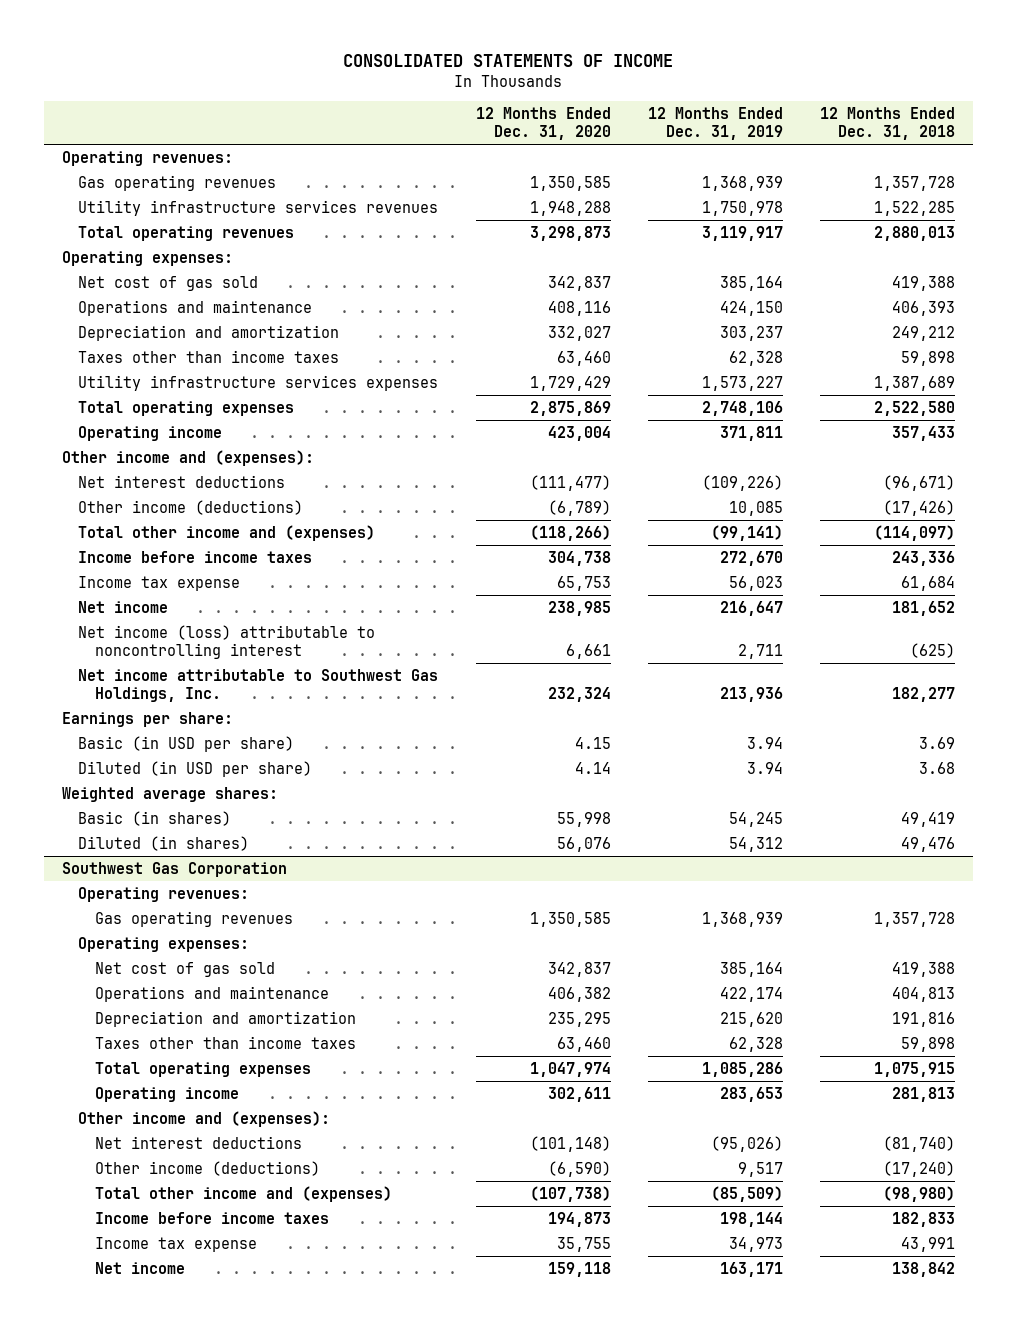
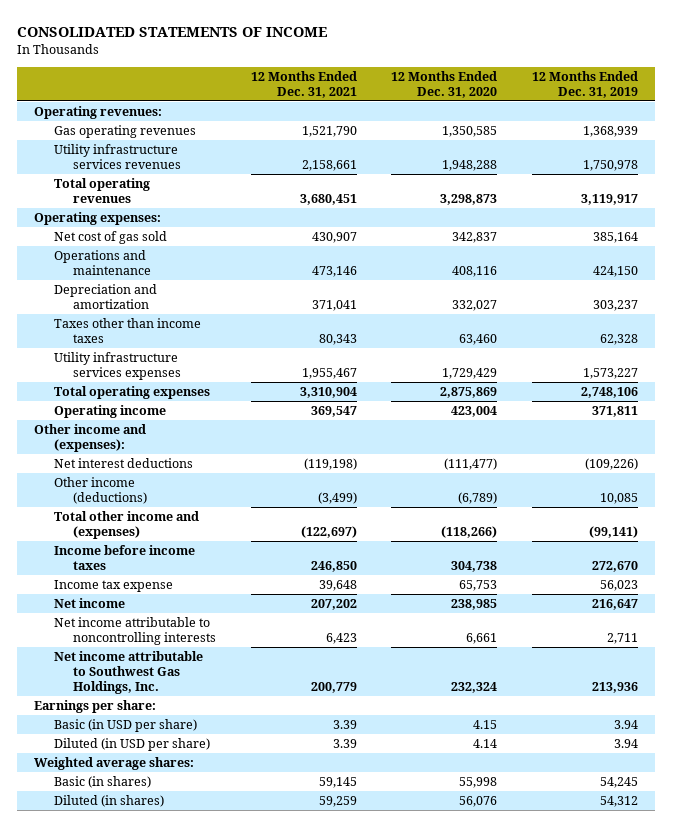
- | 12 Months Ended Dec. 31, 2020 | 12 Months Ended Dec. 31, 2019 | 12 Months Ended Dec. 31, 2018
+ | 12 Months Ended Dec. 31, 2021 | 12 Months Ended Dec. 31, 2020 | 12 Months Ended Dec. 31, 2019
- Net income (loss) attributable to noncontrolling interest | 6,661 | 2,711 | (625)
+ Net income attributable to noncontrolling interests | 6,423 | 6,661 | 2,711
- Southwest Gas Corporation
- Operating revenues:
- Gas operating revenues | 1,350,585 | 1,368,939 | 1,357,728
- Operating expenses:
- Net cost of gas sold | 342,837 | 385,164 | 419,388
- Operations and maintenance | 406,382 | 422,174 | 404,813
- Depreciation and amortization | 235,295 | 215,620 | 191,816
- Taxes other than income taxes | 63,460 | 62,328 | 59,898
- Total operating expenses | 1,047,974 | 1,085,286 | 1,075,915
- Operating income | 302,611 | 283,653 | 281,813
- Other income and (expenses):
- Net interest deductions | (101,148) | (95,026) | (81,740)
- Other income (deductions) | (6,590) | 9,517 | (17,240)
- Total other income and (expenses) | (107,738) | (85,509) | (98,980)
- Income before income taxes | 194,873 | 198,144 | 182,833
- Income tax expense | 35,755 | 34,973 | 43,991
- Net income | 159,118 | 163,171 | 138,842

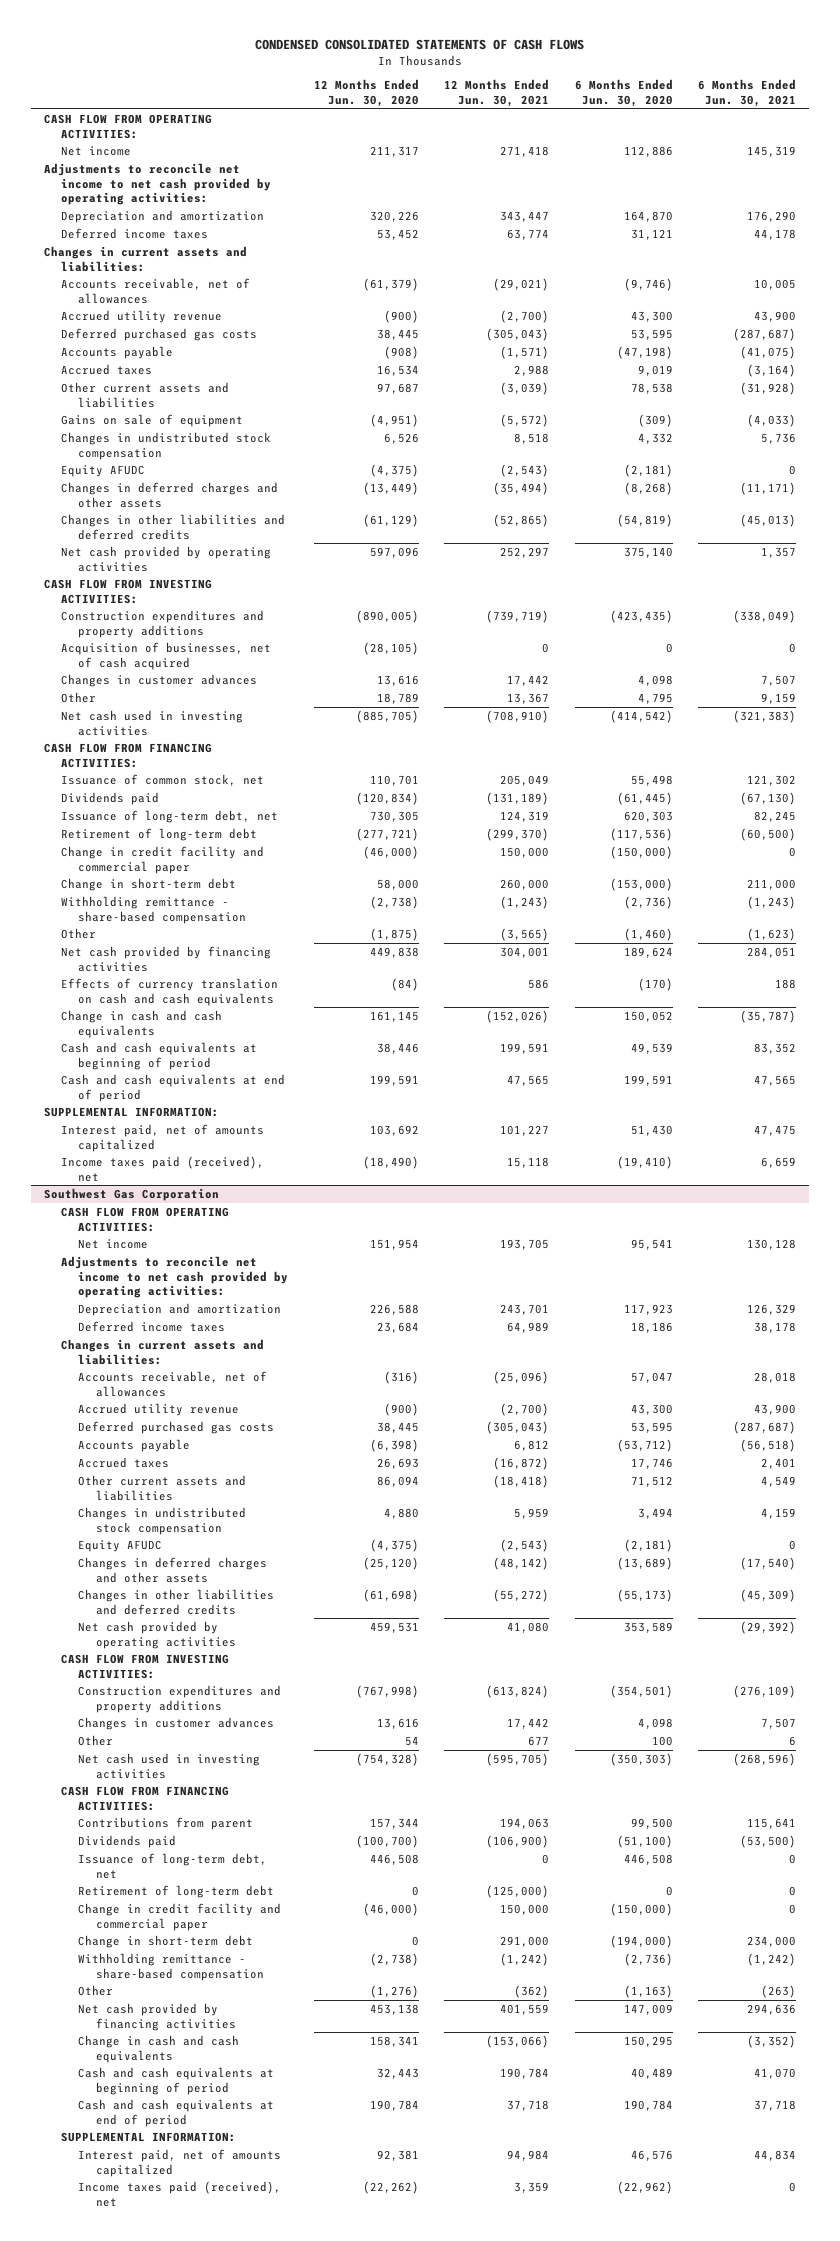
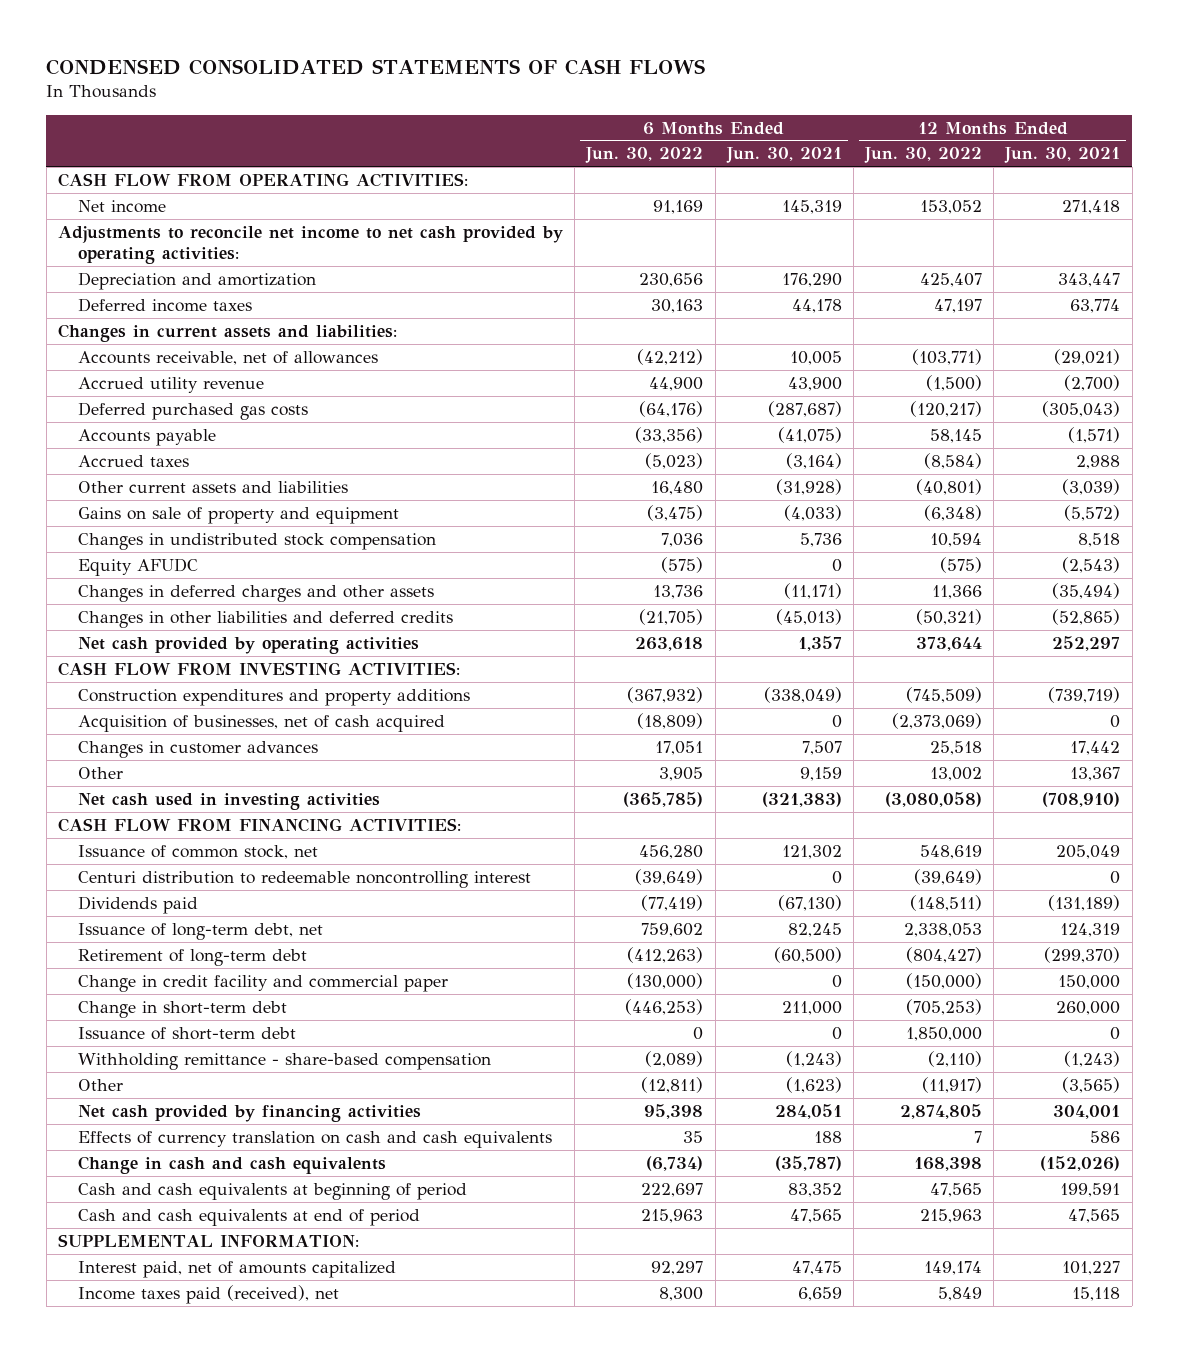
- | 12 Months Ended Jun. 30, 2020 | 12 Months Ended Jun. 30, 2021 | 6 Months Ended Jun. 30, 2020 | 6 Months Ended Jun. 30, 2021
+ | 6 Months Ended Jun. 30, 2022 | 6 Months Ended Jun. 30, 2021 | 12 Months Ended Jun. 30, 2022 | 12 Months Ended Jun. 30, 2021
- Gains on sale of equipment | (4,951) | (5,572) | (309) | (4,033)
+ Gains on sale of property and equipment | (3,475) | (4,033) | (6,348) | (5,572)
+ Centuri distribution to redeemable noncontrolling interest | (39,649) | 0 | (39,649) | 0
+ Issuance of short-term debt | 0 | 0 | 1,850,000 | 0
- Southwest Gas Corporation
- CASH FLOW FROM OPERATING ACTIVITIES:
- Net income | 151,954 | 193,705 | 95,541 | 130,128
- Adjustments to reconcile net income to net cash provided by operating activities:
- Depreciation and amortization | 226,588 | 243,701 | 117,923 | 126,329
- Deferred income taxes | 23,684 | 64,989 | 18,186 | 38,178
- Changes in current assets and liabilities:
- Accounts receivable, net of allowances | (316) | (25,096) | 57,047 | 28,018
- Accrued utility revenue | (900) | (2,700) | 43,300 | 43,900
- Deferred purchased gas costs | 38,445 | (305,043) | 53,595 | (287,687)
- Accounts payable | (6,398) | 6,812 | (53,712) | (56,518)
- Accrued taxes | 26,693 | (16,872) | 17,746 | 2,401
- Other current assets and liabilities | 86,094 | (18,418) | 71,512 | 4,549
- Changes in undistributed stock compensation | 4,880 | 5,959 | 3,494 | 4,159
- Equity AFUDC | (4,375) | (2,543) | (2,181) | 0
- Changes in deferred charges and other assets | (25,120) | (48,142) | (13,689) | (17,540)
- Changes in other liabilities and deferred credits | (61,698) | (55,272) | (55,173) | (45,309)
- Net cash provided by operating activities | 459,531 | 41,080 | 353,589 | (29,392)
- CASH FLOW FROM INVESTING ACTIVITIES:
- Construction expenditures and property additions | (767,998) | (613,824) | (354,501) | (276,109)
- Changes in customer advances | 13,616 | 17,442 | 4,098 | 7,507
- Other | 54 | 677 | 100 | 6
- Net cash used in investing activities | (754,328) | (595,705) | (350,303) | (268,596)
- CASH FLOW FROM FINANCING ACTIVITIES:
- Contributions from parent | 157,344 | 194,063 | 99,500 | 115,641
- Dividends paid | (100,700) | (106,900) | (51,100) | (53,500)
- Issuance of long-term debt, net | 446,508 | 0 | 446,508 | 0
- Retirement of long-term debt | 0 | (125,000) | 0 | 0
- Change in credit facility and commercial paper | (46,000) | 150,000 | (150,000) | 0
- Change in short-term debt | 0 | 291,000 | (194,000) | 234,000
- Withholding remittance - share-based compensation | (2,738) | (1,242) | (2,736) | (1,242)
- Other | (1,276) | (362) | (1,163) | (263)
- Net cash provided by financing activities | 453,138 | 401,559 | 147,009 | 294,636
- Change in cash and cash equivalents | 158,341 | (153,066) | 150,295 | (3,352)
- Cash and cash equivalents at beginning of period | 32,443 | 190,784 | 40,489 | 41,070
- Cash and cash equivalents at end of period | 190,784 | 37,718 | 190,784 | 37,718
- SUPPLEMENTAL INFORMATION:
- Interest paid, net of amounts capitalized | 92,381 | 94,984 | 46,576 | 44,834
- Income taxes paid (received), net | (22,262) | 3,359 | (22,962) | 0

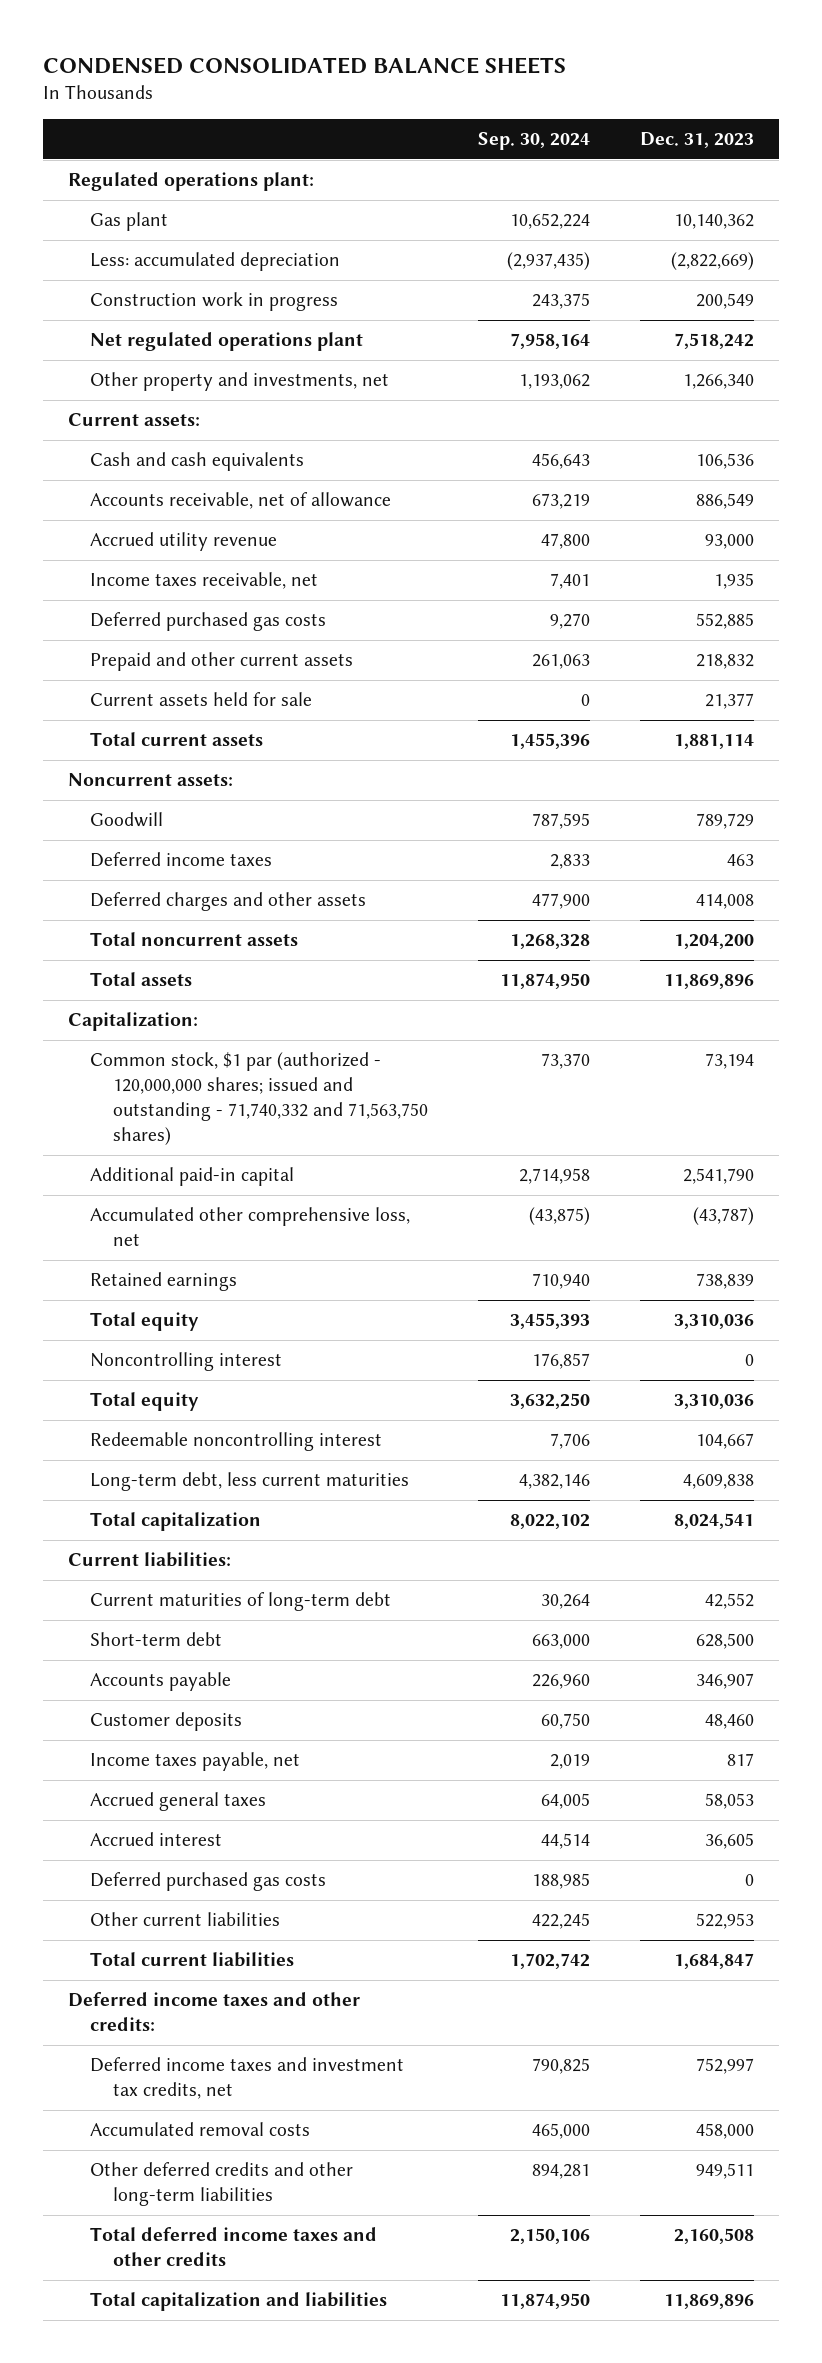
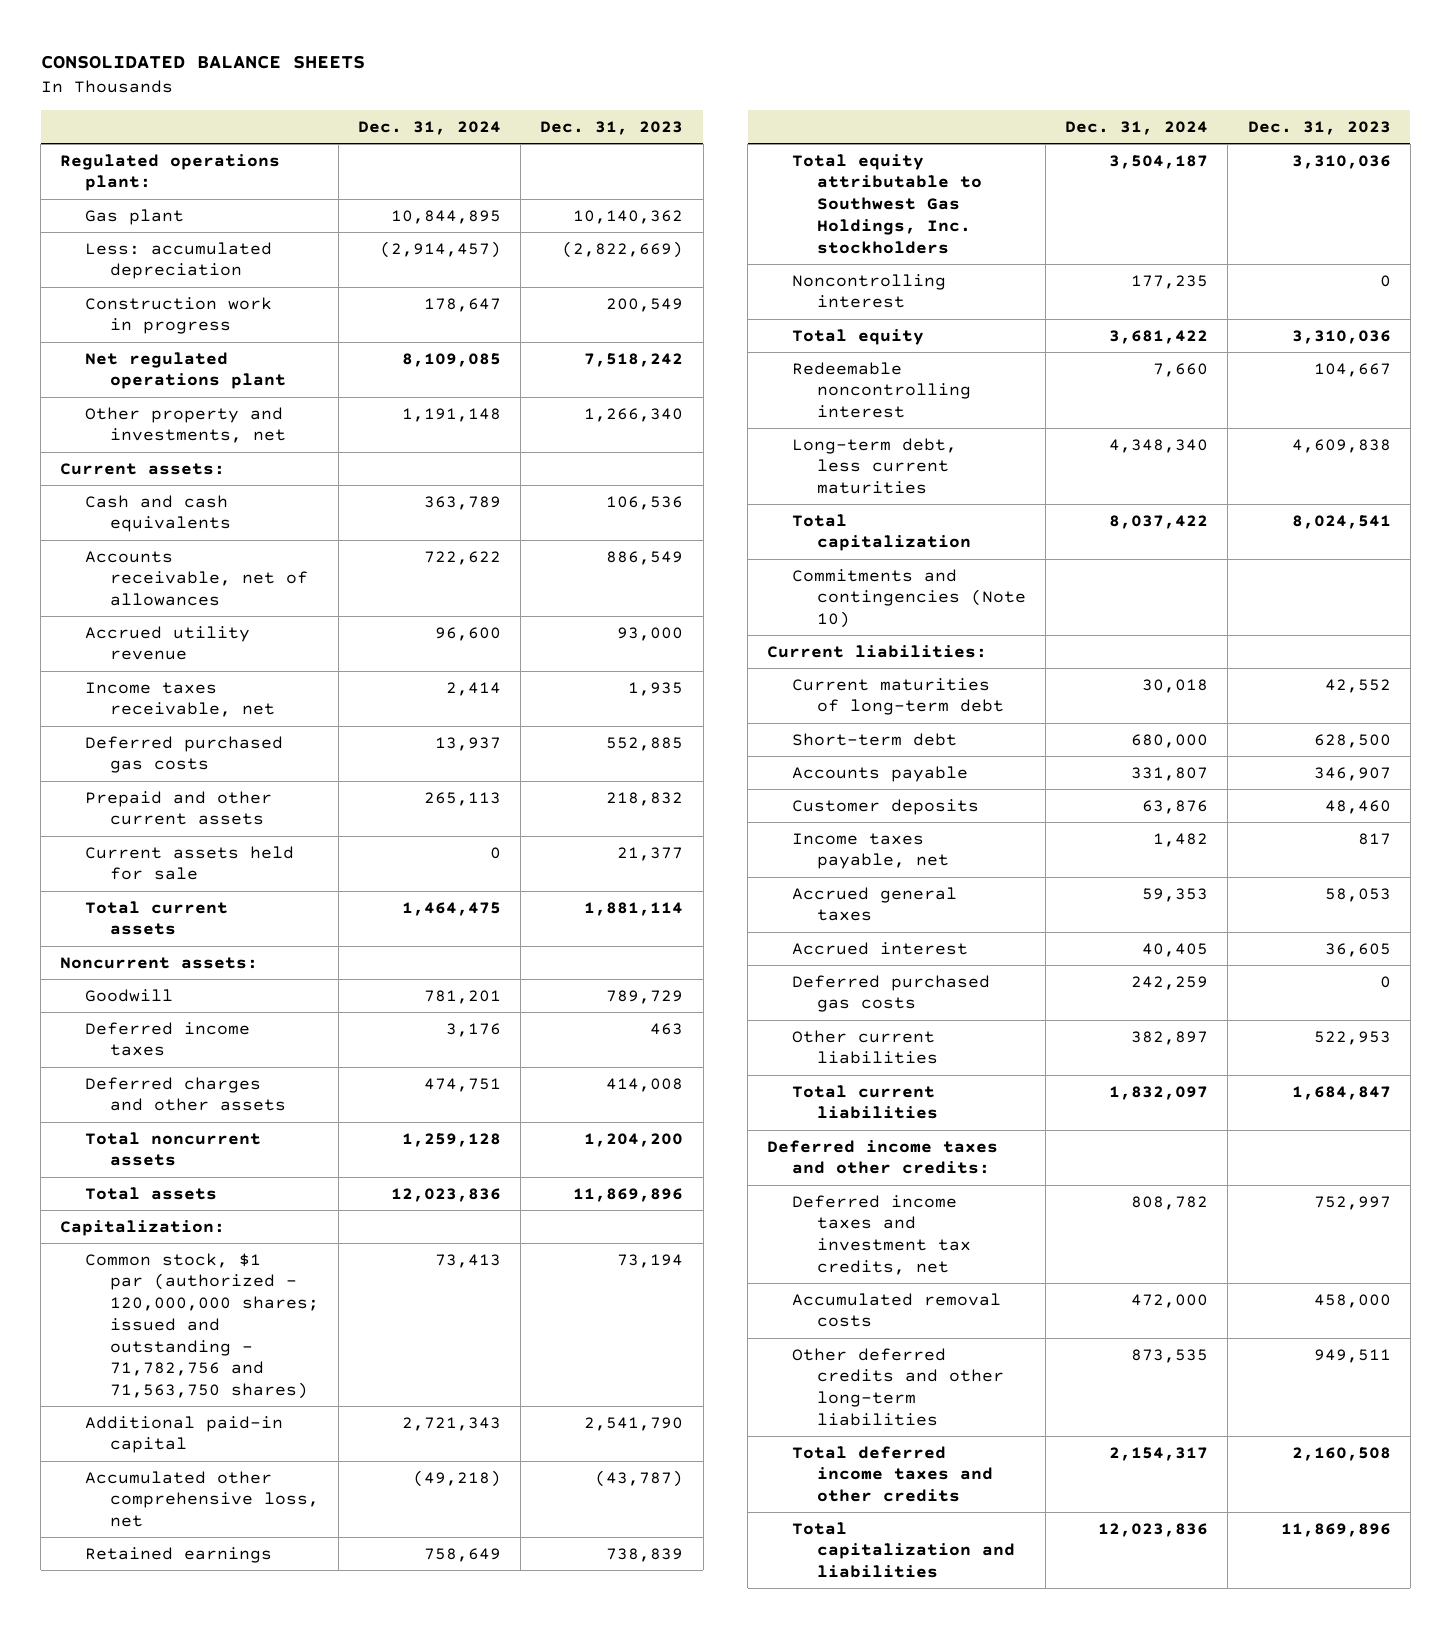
- CONDENSED CONSOLIDATED BALANCE SHEETS
+ CONSOLIDATED BALANCE SHEETS
- | Sep. 30, 2024 | Dec. 31, 2023
+ | Dec. 31, 2024 | Dec. 31, 2023
- Accounts receivable, net of allowance | 673,219 | 886,549
+ Accounts receivable, net of allowances | 722,622 | 886,549
- Common stock, $1 par (authorized - 120,000,000 shares; issued and outstanding - 71,740,332 and 71,563,750 shares) | 73,370 | 73,194
+ Common stock, $1 par (authorized - 120,000,000 shares; issued and outstanding - 71,782,756 and 71,563,750 shares) | 73,413 | 73,194
- Total equity | 3,455,393 | 3,310,036
+ Total equity attributable to Southwest Gas Holdings, Inc. stockholders | 3,504,187 | 3,310,036
+ Commitments and contingencies (Note 10)

